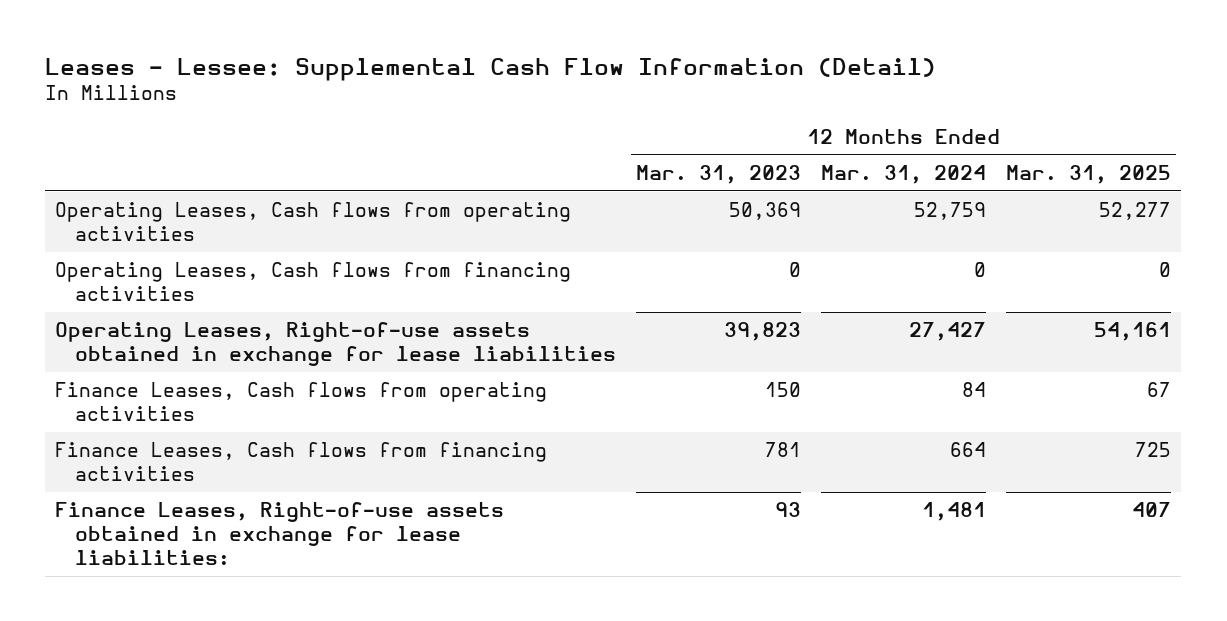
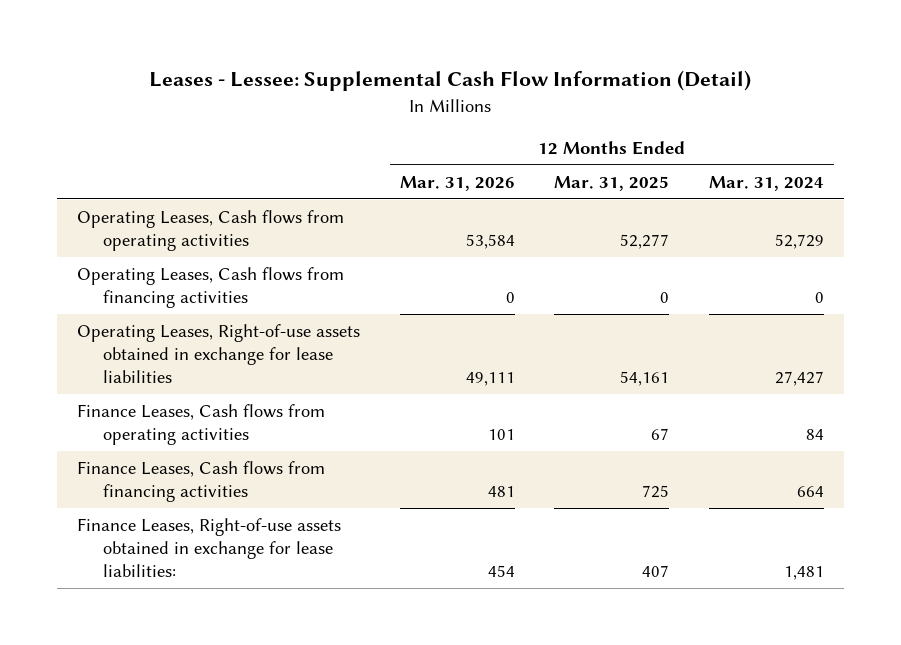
- | 12 Months Ended Mar. 31, 2023 | 12 Months Ended Mar. 31, 2024 | 12 Months Ended Mar. 31, 2025
+ | 12 Months Ended Mar. 31, 2026 | 12 Months Ended Mar. 31, 2025 | 12 Months Ended Mar. 31, 2024
- Operating Leases, Cash flows from operating activities | 50,369 | 52,759 | 52,277
+ Operating Leases, Cash flows from operating activities | 53,584 | 52,277 | 52,729

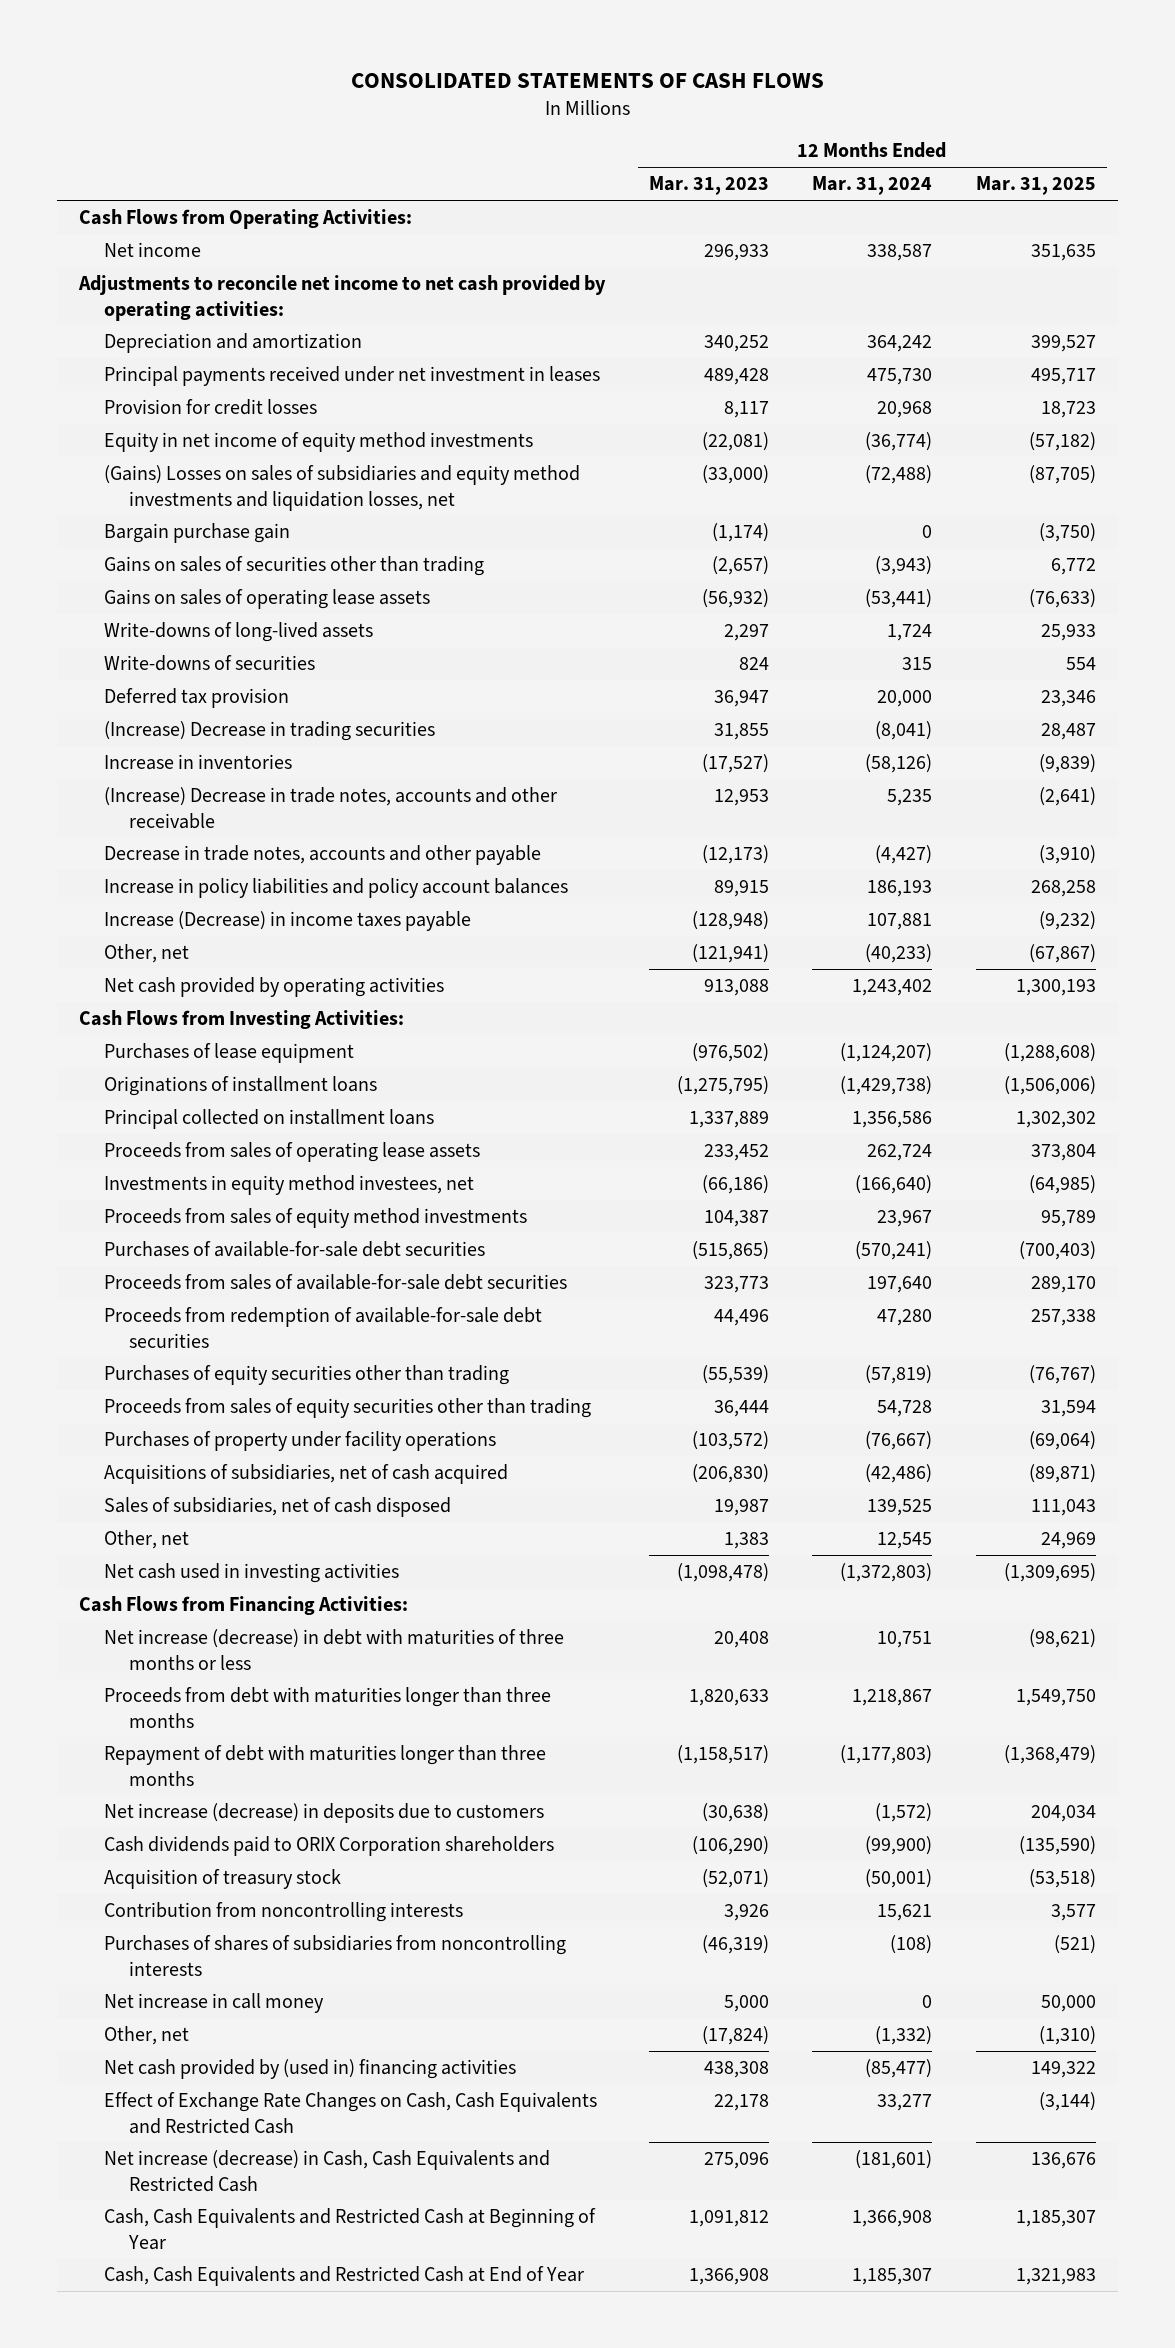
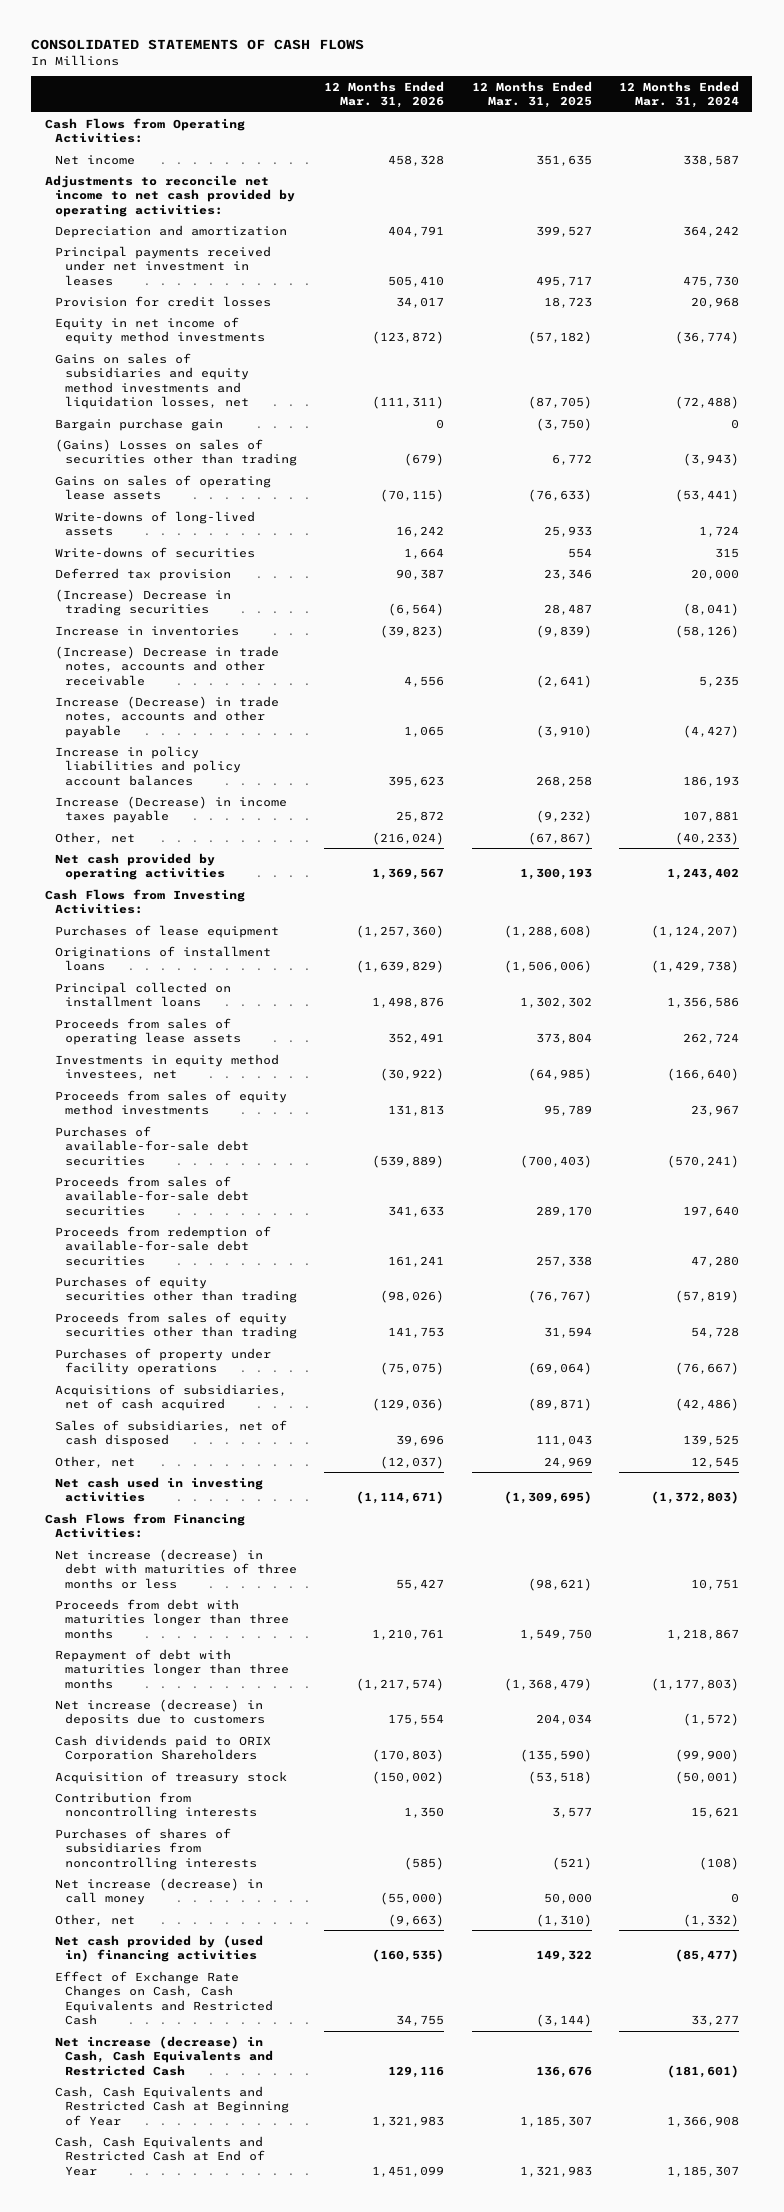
- | 12 Months Ended Mar. 31, 2023 | 12 Months Ended Mar. 31, 2024 | 12 Months Ended Mar. 31, 2025
+ | 12 Months Ended Mar. 31, 2026 | 12 Months Ended Mar. 31, 2025 | 12 Months Ended Mar. 31, 2024
- (Gains) Losses on sales of subsidiaries and equity method investments and liquidation losses, net | (33,000) | (72,488) | (87,705)
+ Gains on sales of subsidiaries and equity method investments and liquidation losses, net | (111,311) | (87,705) | (72,488)
- Gains on sales of securities other than trading | (2,657) | (3,943) | 6,772
+ (Gains) Losses on sales of securities other than trading | (679) | 6,772 | (3,943)
- Decrease in trade notes, accounts and other payable | (12,173) | (4,427) | (3,910)
+ Increase (Decrease) in trade notes, accounts and other payable | 1,065 | (3,910) | (4,427)
- Cash dividends paid to ORIX Corporation shareholders | (106,290) | (99,900) | (135,590)
+ Cash dividends paid to ORIX Corporation Shareholders | (170,803) | (135,590) | (99,900)
- Net increase in call money | 5,000 | 0 | 50,000
+ Net increase (decrease) in call money | (55,000) | 50,000 | 0

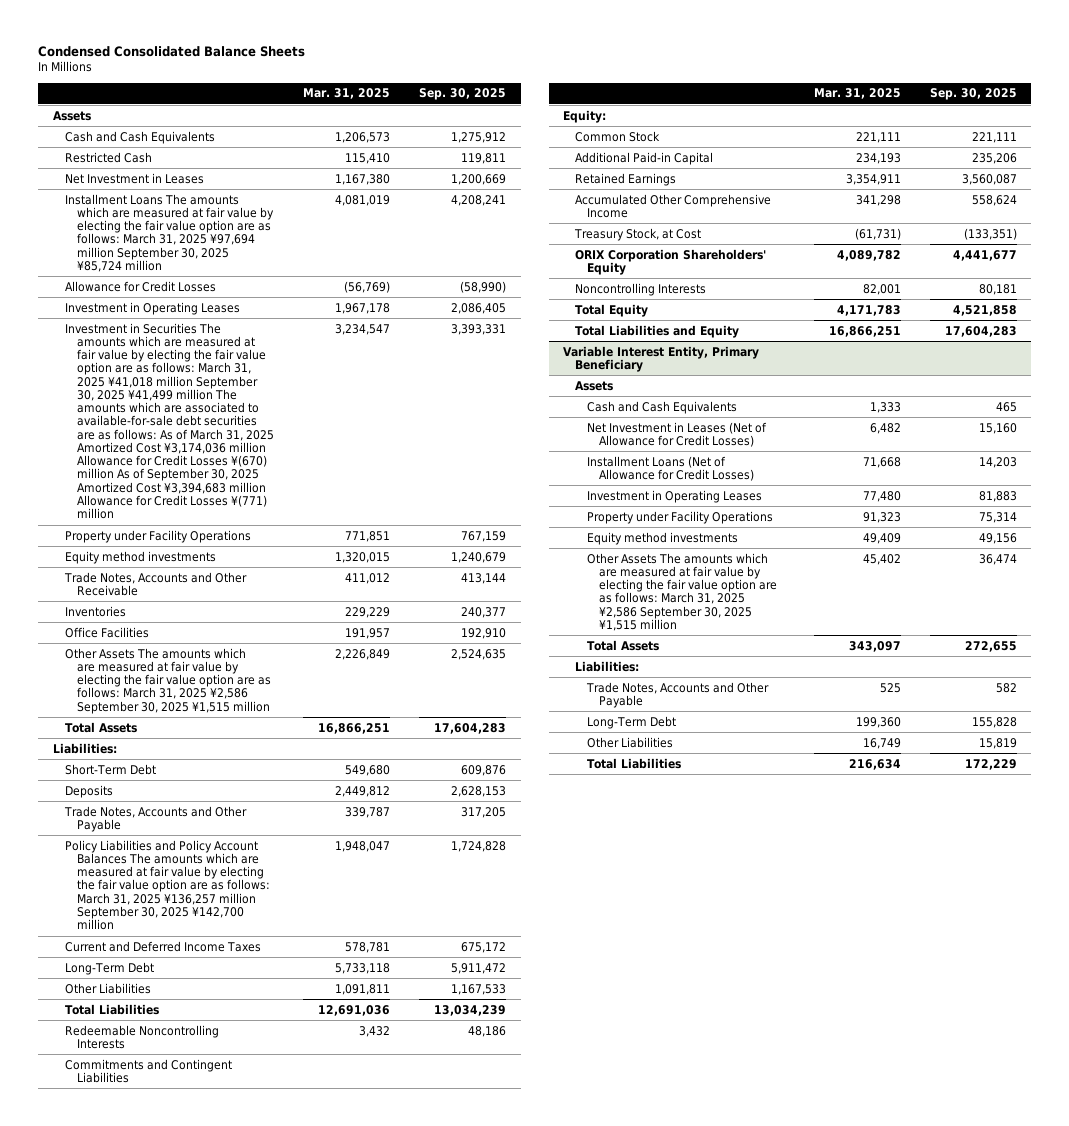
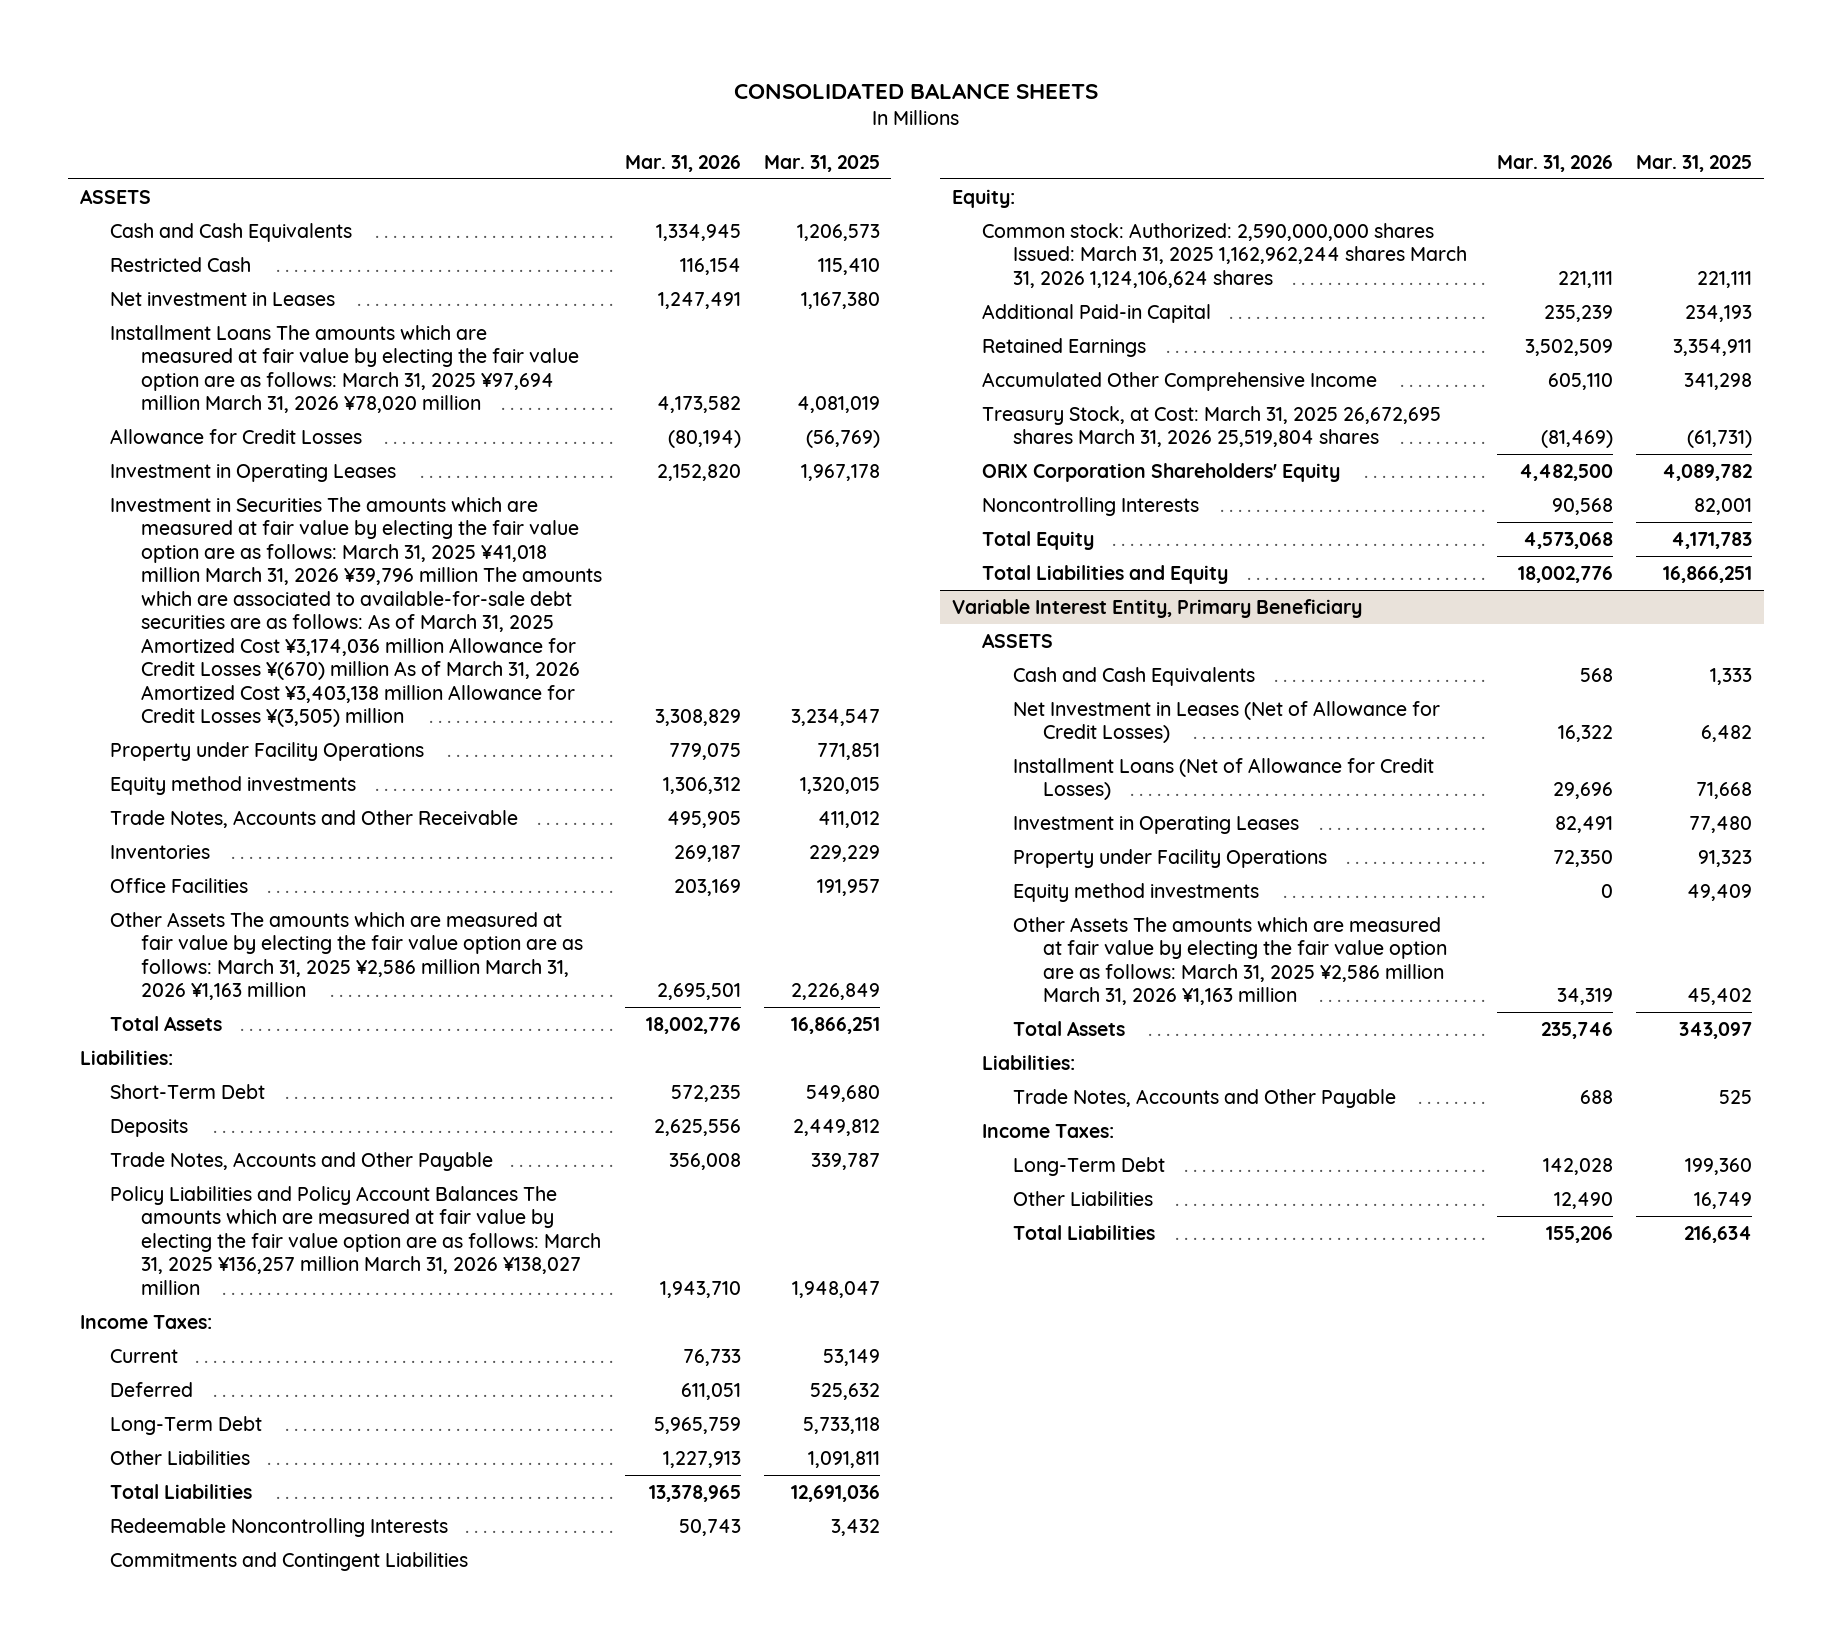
- Condensed Consolidated Balance Sheets
+ CONSOLIDATED BALANCE SHEETS
- | Mar. 31, 2025 | Sep. 30, 2025
+ | Mar. 31, 2026 | Mar. 31, 2025
- Assets
+ ASSETS
- Net Investment in Leases | 1,167,380 | 1,200,669
- Installment Loans The amounts which are measured at fair value by electing the fair value option are as follows: March 31, 2025 ¥97,694 million September 30, 2025 ¥85,724 million | 4,081,019 | 4,208,241
+ Net investment in Leases | 1,247,491 | 1,167,380
+ Installment Loans The amounts which are measured at fair value by electing the fair value option are as follows: March 31, 2025 ¥97,694 million March 31, 2026 ¥78,020 million | 4,173,582 | 4,081,019
- Investment in Securities The amounts which are measured at fair value by electing the fair value option are as follows: March 31, 2025 ¥41,018 million September 30, 2025 ¥41,499 million The amounts which are associated to available-for-sale debt securities are as follows: As of March 31, 2025 Amortized Cost ¥3,174,036 million Allowance for Credit Losses ¥(670) million As of September 30, 2025 Amortized Cost ¥3,394,683 million Allowance for Credit Losses ¥(771) million | 3,234,547 | 3,393,331
+ Investment in Securities The amounts which are measured at fair value by electing the fair value option are as follows: March 31, 2025 ¥41,018 million March 31, 2026 ¥39,796 million The amounts which are associated to available-for-sale debt securities are as follows: As of March 31, 2025 Amortized Cost ¥3,174,036 million Allowance for Credit Losses ¥(670) million As of March 31, 2026 Amortized Cost ¥3,403,138 million Allowance for Credit Losses ¥(3,505) million | 3,308,829 | 3,234,547
- Other Assets The amounts which are measured at fair value by electing the fair value option are as follows: March 31, 2025 ¥2,586 September 30, 2025 ¥1,515 million | 2,226,849 | 2,524,635
+ Other Assets The amounts which are measured at fair value by electing the fair value option are as follows: March 31, 2025 ¥2,586 million March 31, 2026 ¥1,163 million | 2,695,501 | 2,226,849
- Policy Liabilities and Policy Account Balances The amounts which are measured at fair value by electing the fair value option are as follows: March 31, 2025 ¥136,257 million September 30, 2025 ¥142,700 million | 1,948,047 | 1,724,828
- Current and Deferred Income Taxes | 578,781 | 675,172
+ Policy Liabilities and Policy Account Balances The amounts which are measured at fair value by electing the fair value option are as follows: March 31, 2025 ¥136,257 million March 31, 2026 ¥138,027 million | 1,943,710 | 1,948,047
+ Income Taxes:
+ Current | 76,733 | 53,149
+ Deferred | 611,051 | 525,632
- Common Stock | 221,111 | 221,111
+ Common stock: Authorized: 2,590,000,000 shares Issued: March 31, 2025 1,162,962,244 shares March 31, 2026 1,124,106,624 shares | 221,111 | 221,111
- Treasury Stock, at Cost | (61,731) | (133,351)
+ Treasury Stock, at Cost: March 31, 2025 26,672,695 shares March 31, 2026 25,519,804 shares | (81,469) | (61,731)
@ Variable Interest Entity, Primary Beneficiary
- Assets
+ ASSETS
- Other Assets The amounts which are measured at fair value by electing the fair value option are as follows: March 31, 2025 ¥2,586 September 30, 2025 ¥1,515 million | 45,402 | 36,474
+ Other Assets The amounts which are measured at fair value by electing the fair value option are as follows: March 31, 2025 ¥2,586 million March 31, 2026 ¥1,163 million | 34,319 | 45,402
+ Income Taxes:

